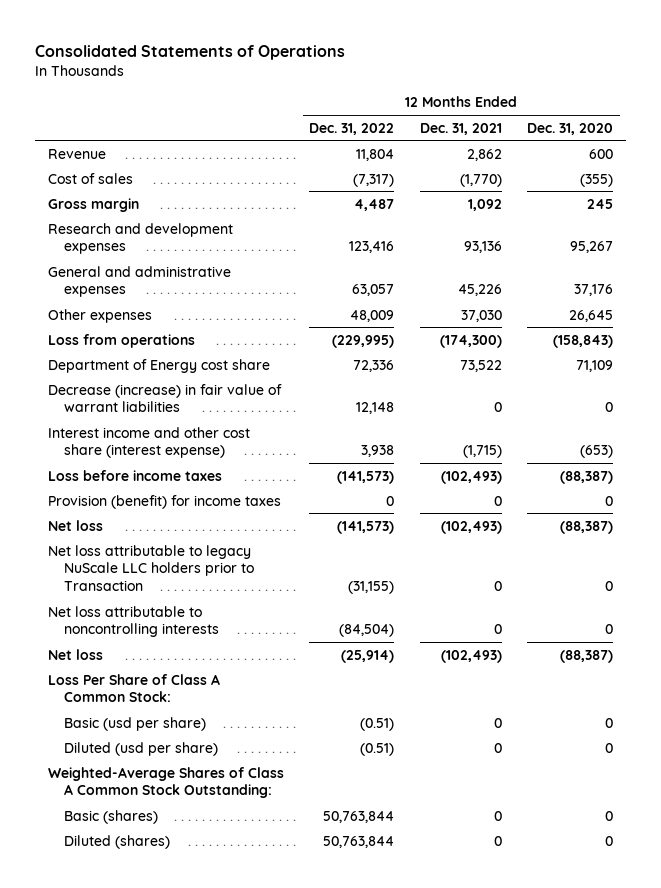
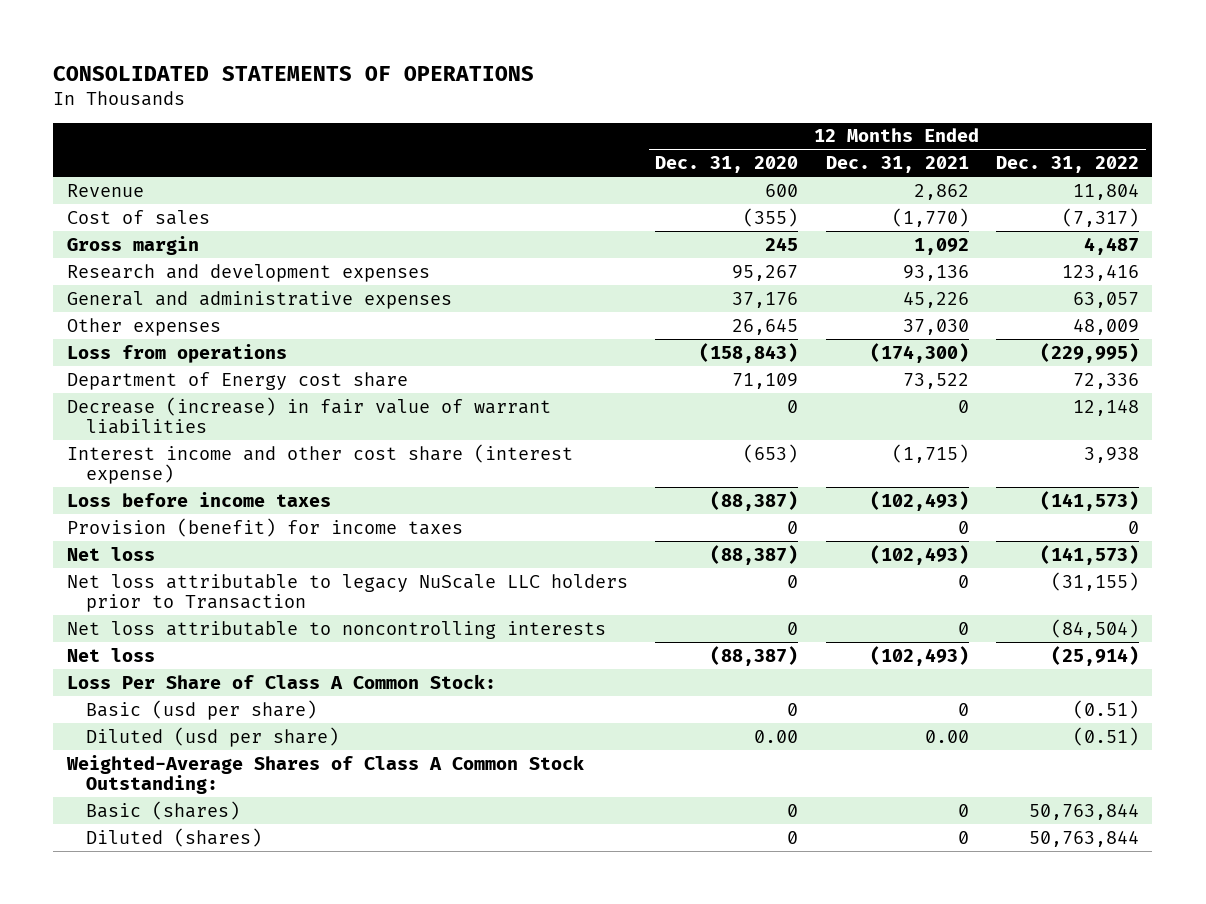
- Consolidated Statements of Operations
+ CONSOLIDATED STATEMENTS OF OPERATIONS
- | 12 Months Ended Dec. 31, 2022 | 12 Months Ended Dec. 31, 2021 | 12 Months Ended Dec. 31, 2020
+ | 12 Months Ended Dec. 31, 2020 | 12 Months Ended Dec. 31, 2021 | 12 Months Ended Dec. 31, 2022
- Diluted (usd per share) | (0.51) | 0 | 0
+ Diluted (usd per share) | 0.00 | 0.00 | (0.51)

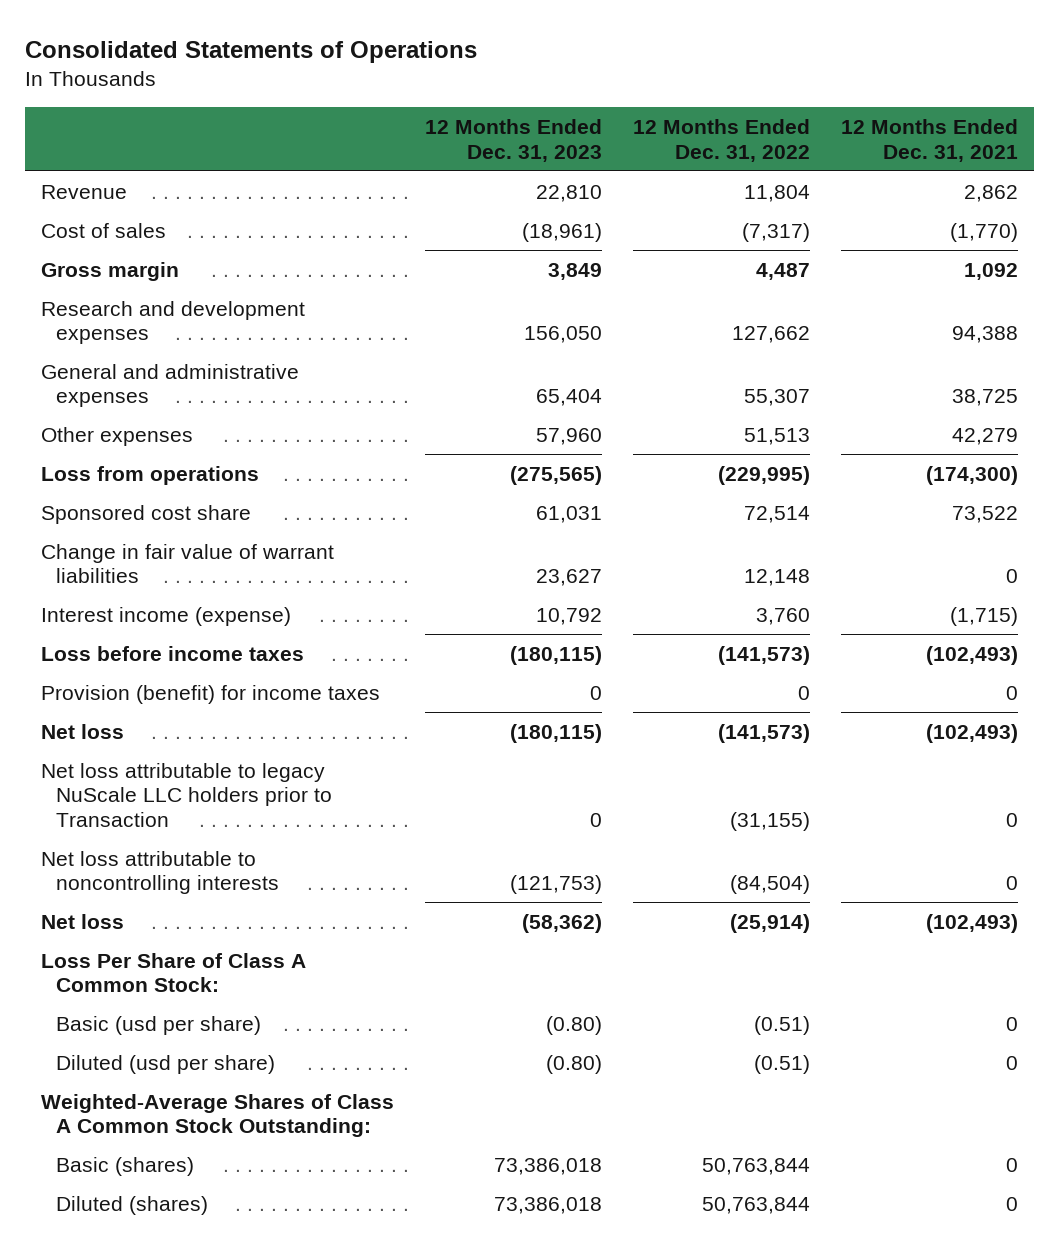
- CONSOLIDATED STATEMENTS OF OPERATIONS
+ Consolidated Statements of Operations
- | 12 Months Ended Dec. 31, 2020 | 12 Months Ended Dec. 31, 2021 | 12 Months Ended Dec. 31, 2022
+ | 12 Months Ended Dec. 31, 2023 | 12 Months Ended Dec. 31, 2022 | 12 Months Ended Dec. 31, 2021
- Research and development expenses | 95,267 | 93,136 | 123,416
- General and administrative expenses | 37,176 | 45,226 | 63,057
- Other expenses | 26,645 | 37,030 | 48,009
+ Research and development expenses | 156,050 | 127,662 | 94,388
+ General and administrative expenses | 65,404 | 55,307 | 38,725
+ Other expenses | 57,960 | 51,513 | 42,279
- Department of Energy cost share | 71,109 | 73,522 | 72,336
- Decrease (increase) in fair value of warrant liabilities | 0 | 0 | 12,148
- Interest income and other cost share (interest expense) | (653) | (1,715) | 3,938
+ Sponsored cost share | 61,031 | 72,514 | 73,522
+ Change in fair value of warrant liabilities | 23,627 | 12,148 | 0
+ Interest income (expense) | 10,792 | 3,760 | (1,715)
- Diluted (usd per share) | 0.00 | 0.00 | (0.51)
+ Diluted (usd per share) | (0.80) | (0.51) | 0

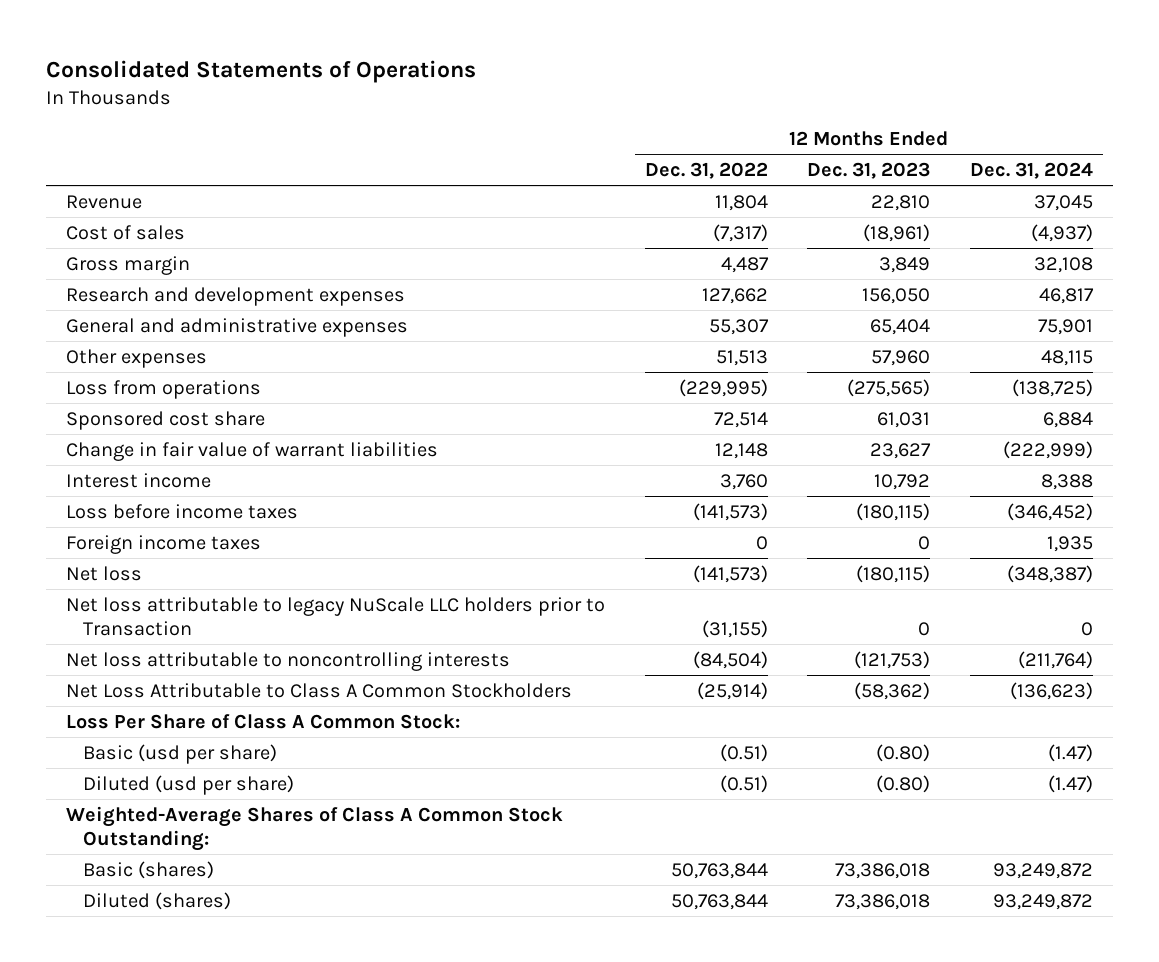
- | 12 Months Ended Dec. 31, 2023 | 12 Months Ended Dec. 31, 2022 | 12 Months Ended Dec. 31, 2021
+ | 12 Months Ended Dec. 31, 2022 | 12 Months Ended Dec. 31, 2023 | 12 Months Ended Dec. 31, 2024
- Interest income (expense) | 10,792 | 3,760 | (1,715)
+ Interest income | 3,760 | 10,792 | 8,388
- Provision (benefit) for income taxes | 0 | 0 | 0
+ Foreign income taxes | 0 | 0 | 1,935
- Net loss | (58,362) | (25,914) | (102,493)
+ Net Loss Attributable to Class A Common Stockholders | (25,914) | (58,362) | (136,623)

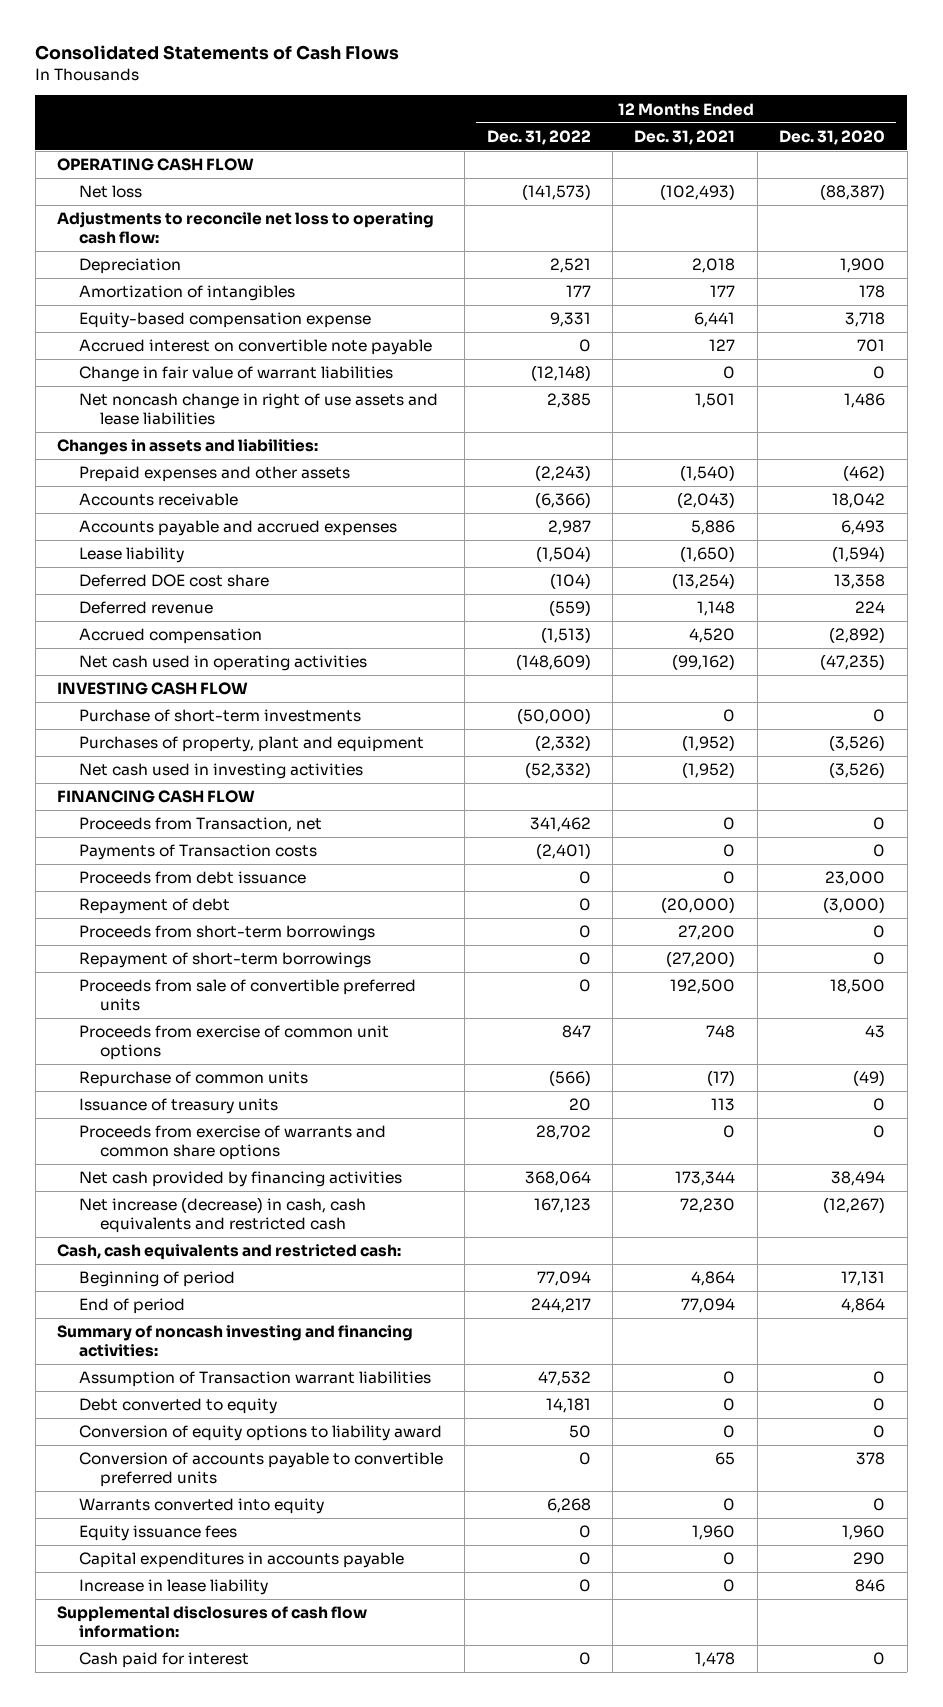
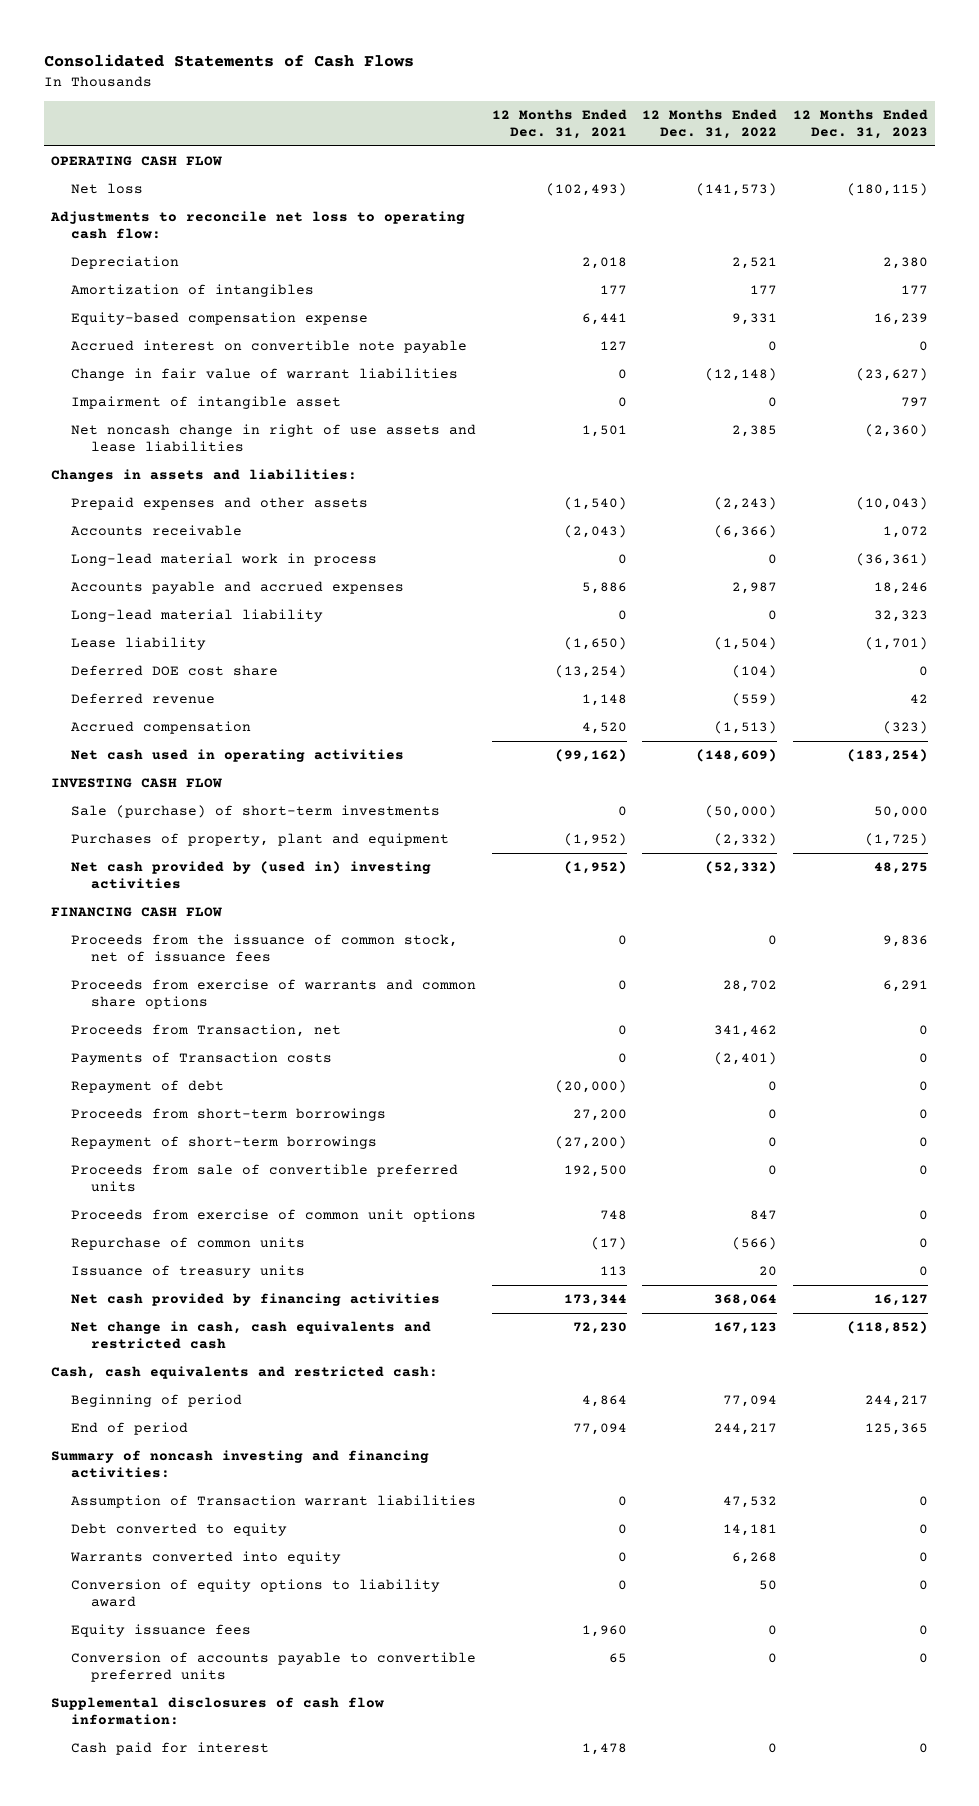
- | 12 Months Ended Dec. 31, 2022 | 12 Months Ended Dec. 31, 2021 | 12 Months Ended Dec. 31, 2020
+ | 12 Months Ended Dec. 31, 2021 | 12 Months Ended Dec. 31, 2022 | 12 Months Ended Dec. 31, 2023
+ Impairment of intangible asset | 0 | 0 | 797
+ Long-lead material work in process | 0 | 0 | (36,361)
+ Long-lead material liability | 0 | 0 | 32,323
- Purchase of short-term investments | (50,000) | 0 | 0
+ Sale (purchase) of short-term investments | 0 | (50,000) | 50,000
- Net cash used in investing activities | (52,332) | (1,952) | (3,526)
+ Net cash provided by (used in) investing activities | (1,952) | (52,332) | 48,275
+ Proceeds from the issuance of common stock, net of issuance fees | 0 | 0 | 9,836
moved up: Proceeds from exercise of warrants and common share options | 0 | 28,702 | 6,291
- Proceeds from debt issuance | 0 | 0 | 23,000
- Net increase (decrease) in cash, cash equivalents and restricted cash | 167,123 | 72,230 | (12,267)
+ Net change in cash, cash equivalents and restricted cash | 72,230 | 167,123 | (118,852)
moved down: Conversion of equity options to liability award | 0 | 50 | 0
- Capital expenditures in accounts payable | 0 | 0 | 290
- Increase in lease liability | 0 | 0 | 846
moved down: Conversion of accounts payable to convertible preferred units | 65 | 0 | 0

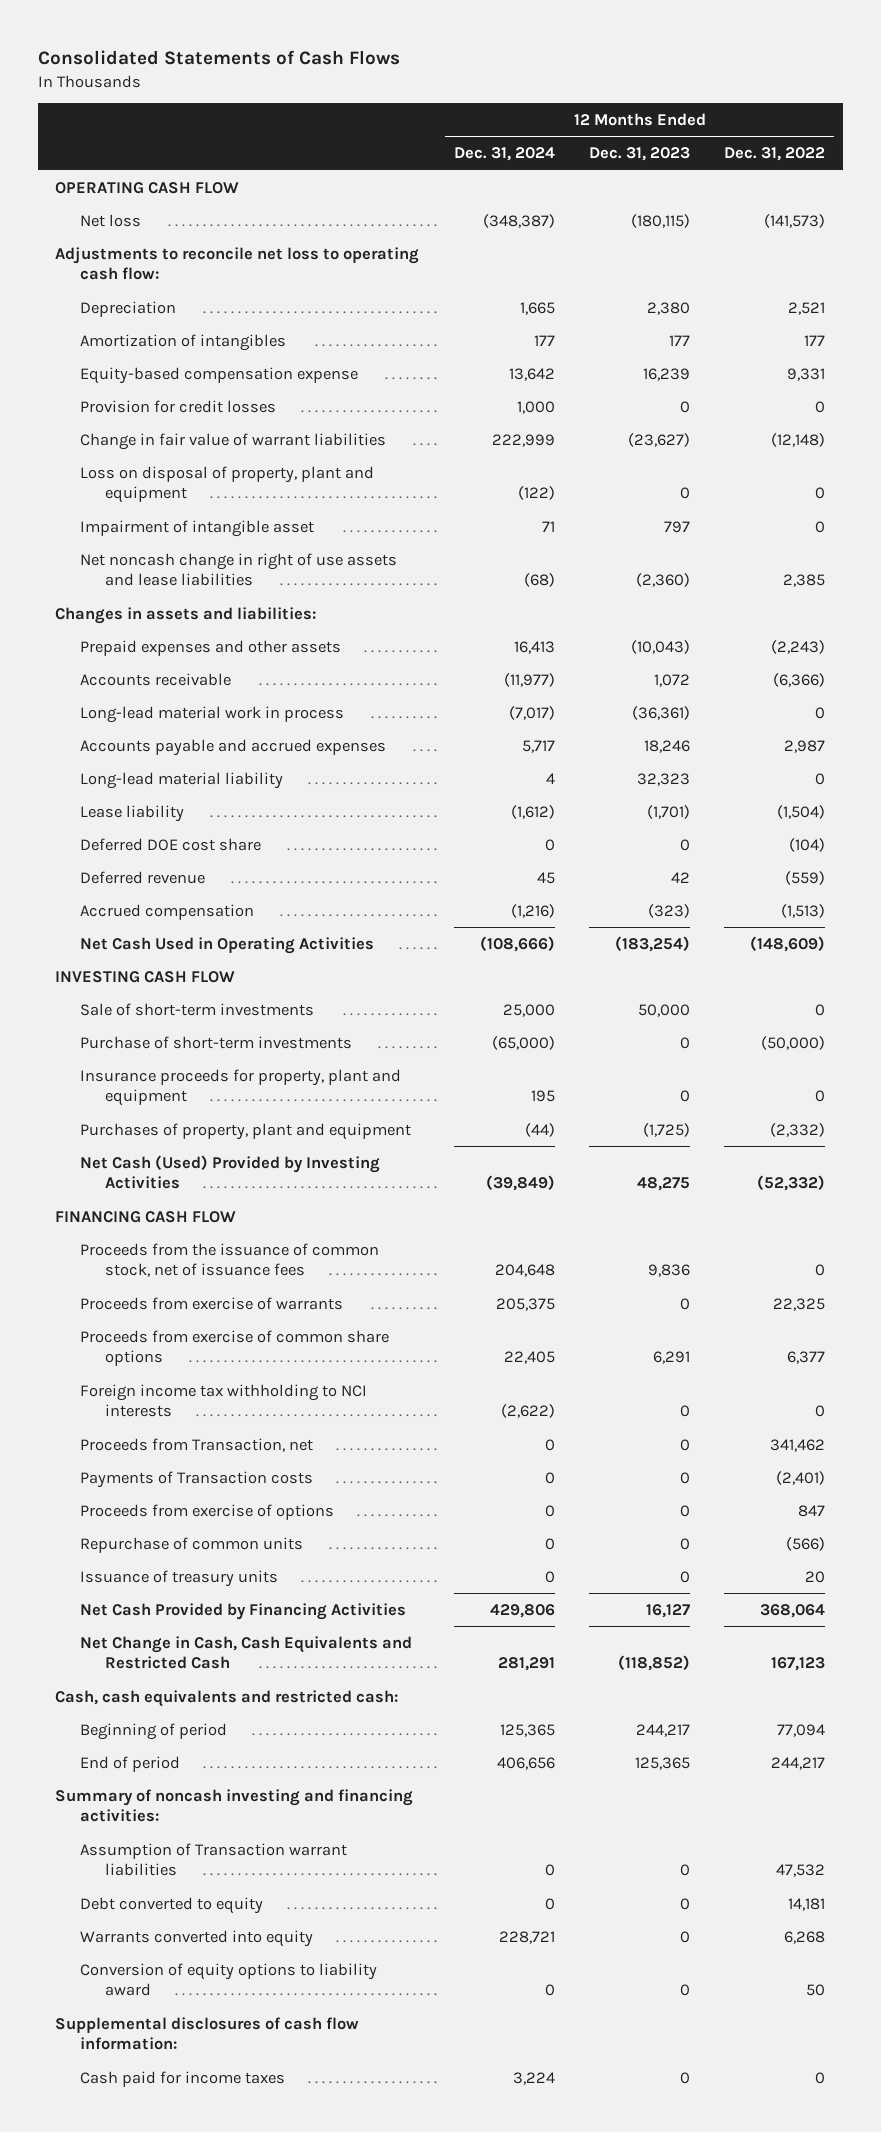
- | 12 Months Ended Dec. 31, 2021 | 12 Months Ended Dec. 31, 2022 | 12 Months Ended Dec. 31, 2023
+ | 12 Months Ended Dec. 31, 2024 | 12 Months Ended Dec. 31, 2023 | 12 Months Ended Dec. 31, 2022
- Accrued interest on convertible note payable | 127 | 0 | 0
+ Provision for credit losses | 1,000 | 0 | 0
+ Loss on disposal of property, plant and equipment | (122) | 0 | 0
- Net cash used in operating activities | (99,162) | (148,609) | (183,254)
+ Net Cash Used in Operating Activities | (108,666) | (183,254) | (148,609)
- Sale (purchase) of short-term investments | 0 | (50,000) | 50,000
+ Sale of short-term investments | 25,000 | 50,000 | 0
+ Purchase of short-term investments | (65,000) | 0 | (50,000)
+ Insurance proceeds for property, plant and equipment | 195 | 0 | 0
- Net cash provided by (used in) investing activities | (1,952) | (52,332) | 48,275
+ Net Cash (Used) Provided by Investing Activities | (39,849) | 48,275 | (52,332)
- Proceeds from exercise of warrants and common share options | 0 | 28,702 | 6,291
+ Proceeds from exercise of warrants | 205,375 | 0 | 22,325
+ Proceeds from exercise of common share options | 22,405 | 6,291 | 6,377
+ Foreign income tax withholding to NCI interests | (2,622) | 0 | 0
- Repayment of debt | (20,000) | 0 | 0
- Proceeds from short-term borrowings | 27,200 | 0 | 0
- Repayment of short-term borrowings | (27,200) | 0 | 0
- Proceeds from sale of convertible preferred units | 192,500 | 0 | 0
- Proceeds from exercise of common unit options | 748 | 847 | 0
+ Proceeds from exercise of options | 0 | 0 | 847
- Net cash provided by financing activities | 173,344 | 368,064 | 16,127
- Net change in cash, cash equivalents and restricted cash | 72,230 | 167,123 | (118,852)
+ Net Cash Provided by Financing Activities | 429,806 | 16,127 | 368,064
+ Net Change in Cash, Cash Equivalents and Restricted Cash | 281,291 | (118,852) | 167,123
- Equity issuance fees | 1,960 | 0 | 0
- Conversion of accounts payable to convertible preferred units | 65 | 0 | 0
- Cash paid for interest | 1,478 | 0 | 0
+ Cash paid for income taxes | 3,224 | 0 | 0

